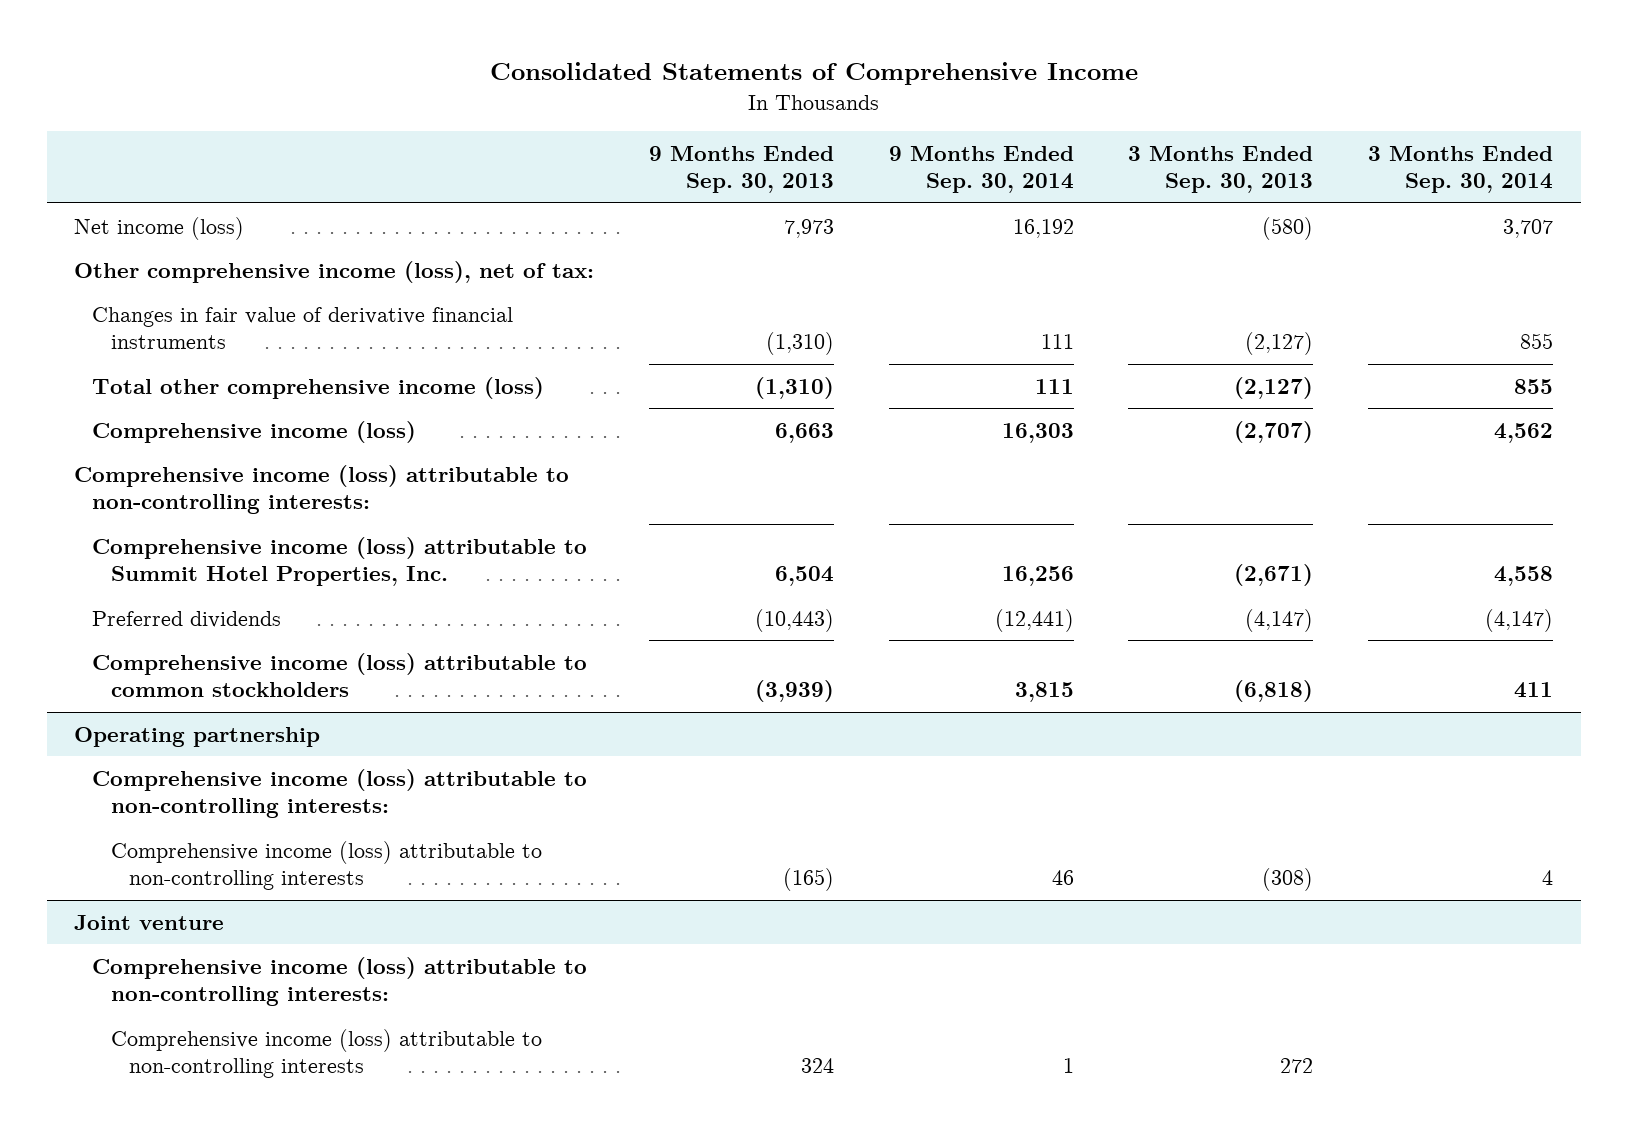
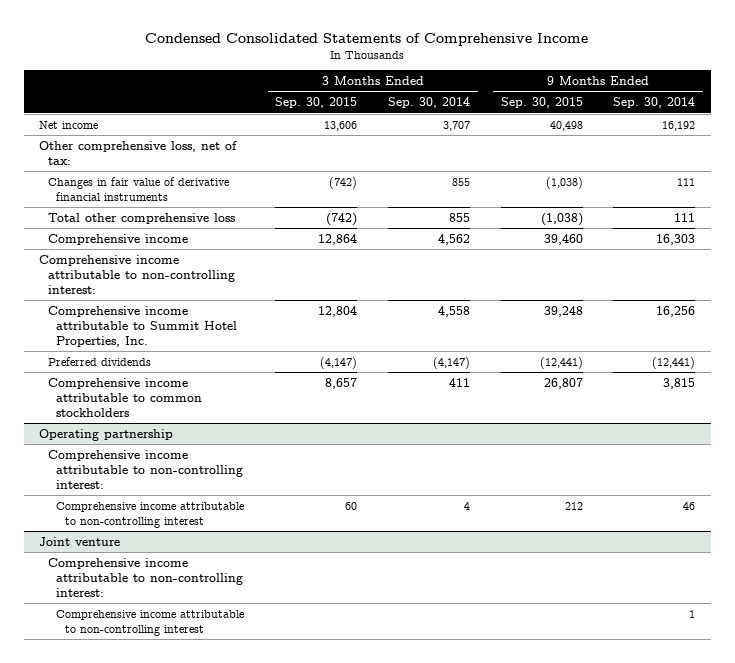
- Consolidated Statements of Comprehensive Income
+ Condensed Consolidated Statements of Comprehensive Income
- | 9 Months Ended Sep. 30, 2013 | 9 Months Ended Sep. 30, 2014 | 3 Months Ended Sep. 30, 2013 | 3 Months Ended Sep. 30, 2014
+ | 3 Months Ended Sep. 30, 2015 | 3 Months Ended Sep. 30, 2014 | 9 Months Ended Sep. 30, 2015 | 9 Months Ended Sep. 30, 2014
- Net income (loss) | 7,973 | 16,192 | (580) | 3,707
- Other comprehensive income (loss), net of tax:
+ Net income | 13,606 | 3,707 | 40,498 | 16,192
+ Other comprehensive loss, net of tax:
- Total other comprehensive income (loss) | (1,310) | 111 | (2,127) | 855
- Comprehensive income (loss) | 6,663 | 16,303 | (2,707) | 4,562
- Comprehensive income (loss) attributable to non-controlling interests:
- Comprehensive income (loss) attributable to Summit Hotel Properties, Inc. | 6,504 | 16,256 | (2,671) | 4,558
+ Total other comprehensive loss | (742) | 855 | (1,038) | 111
+ Comprehensive income | 12,864 | 4,562 | 39,460 | 16,303
+ Comprehensive income attributable to non-controlling interest:
+ Comprehensive income attributable to Summit Hotel Properties, Inc. | 12,804 | 4,558 | 39,248 | 16,256
- Comprehensive income (loss) attributable to common stockholders | (3,939) | 3,815 | (6,818) | 411
+ Comprehensive income attributable to common stockholders | 8,657 | 411 | 26,807 | 3,815
@ Operating partnership
- Comprehensive income (loss) attributable to non-controlling interests:
- Comprehensive income (loss) attributable to non-controlling interests | (165) | 46 | (308) | 4
+ Comprehensive income attributable to non-controlling interest:
+ Comprehensive income attributable to non-controlling interest | 60 | 4 | 212 | 46
@ Joint venture
- Comprehensive income (loss) attributable to non-controlling interests:
- Comprehensive income (loss) attributable to non-controlling interests | 324 | 1 | 272 |
+ Comprehensive income attributable to non-controlling interest:
+ Comprehensive income attributable to non-controlling interest | | | | 1

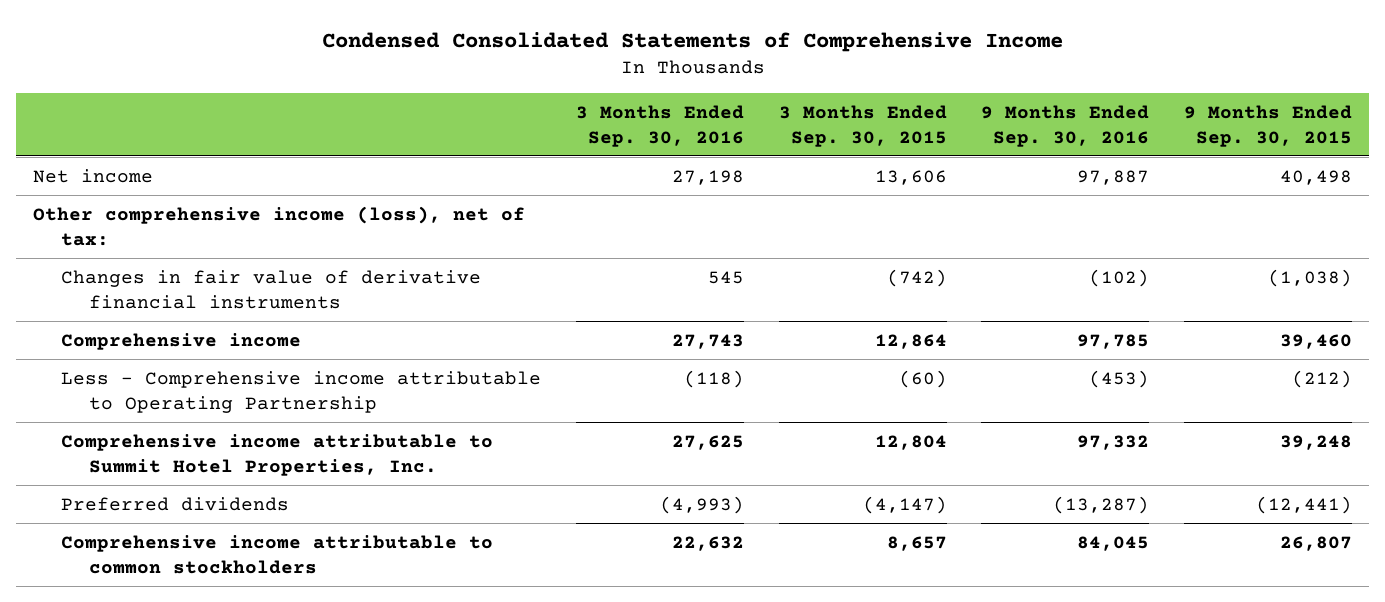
- | 3 Months Ended Sep. 30, 2015 | 3 Months Ended Sep. 30, 2014 | 9 Months Ended Sep. 30, 2015 | 9 Months Ended Sep. 30, 2014
+ | 3 Months Ended Sep. 30, 2016 | 3 Months Ended Sep. 30, 2015 | 9 Months Ended Sep. 30, 2016 | 9 Months Ended Sep. 30, 2015
- Other comprehensive loss, net of tax:
+ Other comprehensive income (loss), net of tax:
- Total other comprehensive loss | (742) | 855 | (1,038) | 111
- Comprehensive income attributable to non-controlling interest:
+ Less - Comprehensive income attributable to Operating Partnership | (118) | (60) | (453) | (212)
- Operating partnership
- Comprehensive income attributable to non-controlling interest:
- Comprehensive income attributable to non-controlling interest | 60 | 4 | 212 | 46
- Joint venture
- Comprehensive income attributable to non-controlling interest:
- Comprehensive income attributable to non-controlling interest | | | | 1

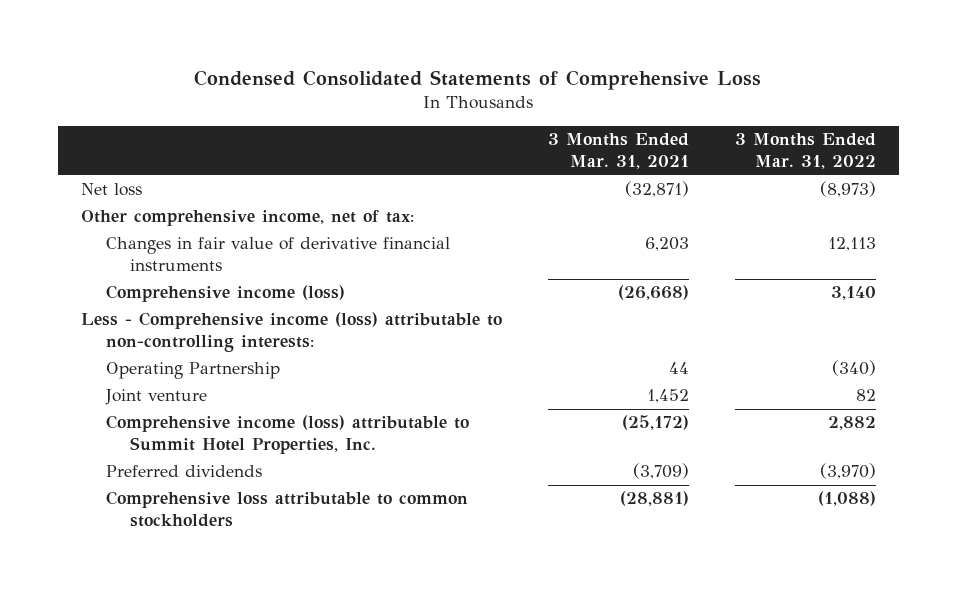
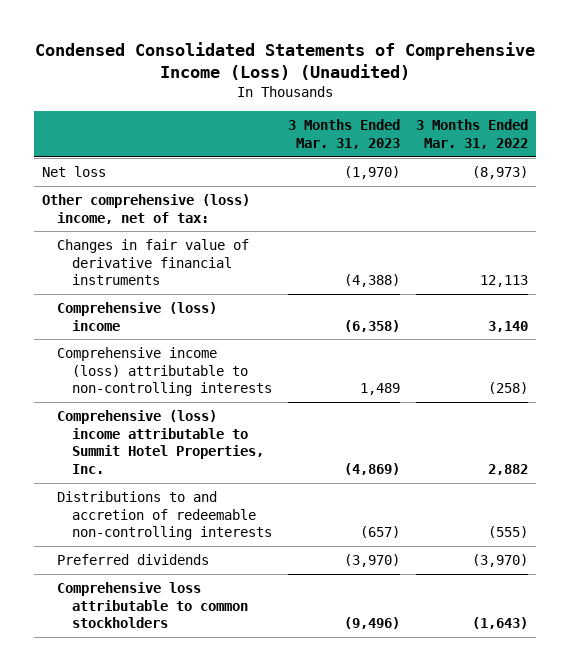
- Condensed Consolidated Statements of Comprehensive Loss
+ Condensed Consolidated Statements of Comprehensive Income (Loss) (Unaudited)
- | 3 Months Ended Mar. 31, 2021 | 3 Months Ended Mar. 31, 2022
+ | 3 Months Ended Mar. 31, 2023 | 3 Months Ended Mar. 31, 2022
- Other comprehensive income, net of tax:
+ Other comprehensive (loss) income, net of tax:
- Comprehensive income (loss) | (26,668) | 3,140
- Less - Comprehensive income (loss) attributable to non-controlling interests:
- Operating Partnership | 44 | (340)
- Joint venture | 1,452 | 82
- Comprehensive income (loss) attributable to Summit Hotel Properties, Inc. | (25,172) | 2,882
+ Comprehensive (loss) income | (6,358) | 3,140
+ Comprehensive income (loss) attributable to non-controlling interests | 1,489 | (258)
+ Comprehensive (loss) income attributable to Summit Hotel Properties, Inc. | (4,869) | 2,882
+ Distributions to and accretion of redeemable non-controlling interests | (657) | (555)
- Comprehensive loss attributable to common stockholders | (28,881) | (1,088)
+ Comprehensive loss attributable to common stockholders | (9,496) | (1,643)

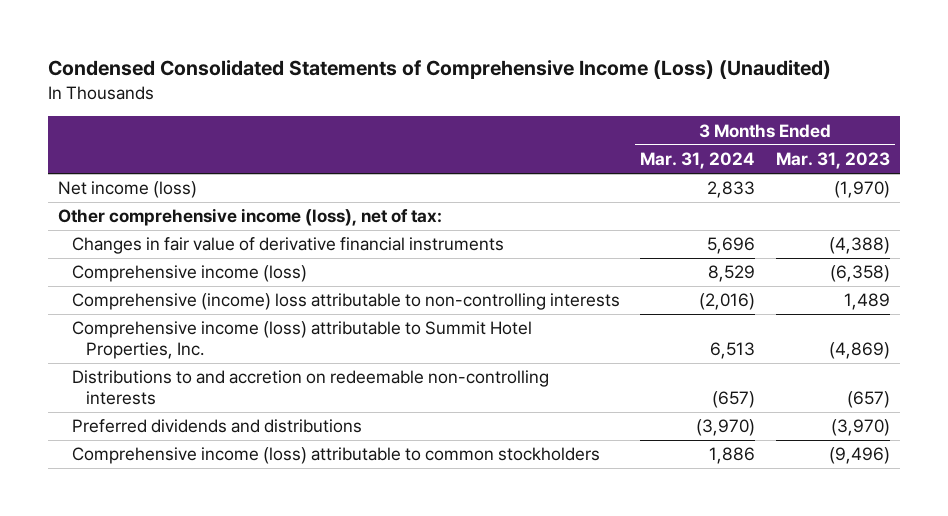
- | 3 Months Ended Mar. 31, 2023 | 3 Months Ended Mar. 31, 2022
+ | 3 Months Ended Mar. 31, 2024 | 3 Months Ended Mar. 31, 2023
- Net loss | (1,970) | (8,973)
- Other comprehensive (loss) income, net of tax:
+ Net income (loss) | 2,833 | (1,970)
+ Other comprehensive income (loss), net of tax:
- Comprehensive (loss) income | (6,358) | 3,140
- Comprehensive income (loss) attributable to non-controlling interests | 1,489 | (258)
- Comprehensive (loss) income attributable to Summit Hotel Properties, Inc. | (4,869) | 2,882
- Distributions to and accretion of redeemable non-controlling interests | (657) | (555)
- Preferred dividends | (3,970) | (3,970)
- Comprehensive loss attributable to common stockholders | (9,496) | (1,643)
+ Comprehensive income (loss) | 8,529 | (6,358)
+ Comprehensive (income) loss attributable to non-controlling interests | (2,016) | 1,489
+ Comprehensive income (loss) attributable to Summit Hotel Properties, Inc. | 6,513 | (4,869)
+ Distributions to and accretion on redeemable non-controlling interests | (657) | (657)
+ Preferred dividends and distributions | (3,970) | (3,970)
+ Comprehensive income (loss) attributable to common stockholders | 1,886 | (9,496)

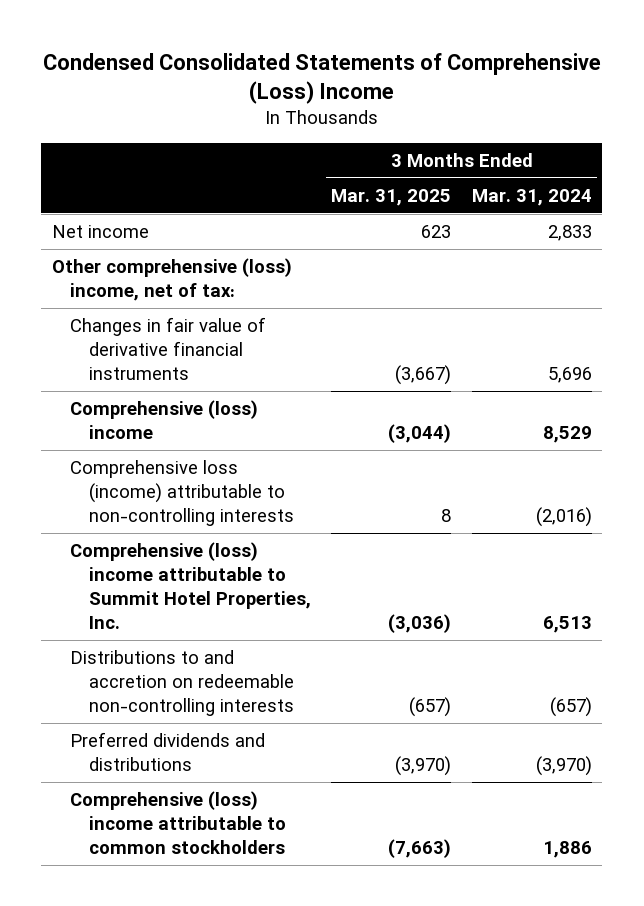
- Condensed Consolidated Statements of Comprehensive Income (Loss) (Unaudited)
+ Condensed Consolidated Statements of Comprehensive (Loss) Income
- | 3 Months Ended Mar. 31, 2024 | 3 Months Ended Mar. 31, 2023
+ | 3 Months Ended Mar. 31, 2025 | 3 Months Ended Mar. 31, 2024
- Net income (loss) | 2,833 | (1,970)
- Other comprehensive income (loss), net of tax:
+ Net income | 623 | 2,833
+ Other comprehensive (loss) income, net of tax:
- Comprehensive income (loss) | 8,529 | (6,358)
- Comprehensive (income) loss attributable to non-controlling interests | (2,016) | 1,489
- Comprehensive income (loss) attributable to Summit Hotel Properties, Inc. | 6,513 | (4,869)
+ Comprehensive (loss) income | (3,044) | 8,529
+ Comprehensive loss (income) attributable to non-controlling interests | 8 | (2,016)
+ Comprehensive (loss) income attributable to Summit Hotel Properties, Inc. | (3,036) | 6,513
- Comprehensive income (loss) attributable to common stockholders | 1,886 | (9,496)
+ Comprehensive (loss) income attributable to common stockholders | (7,663) | 1,886

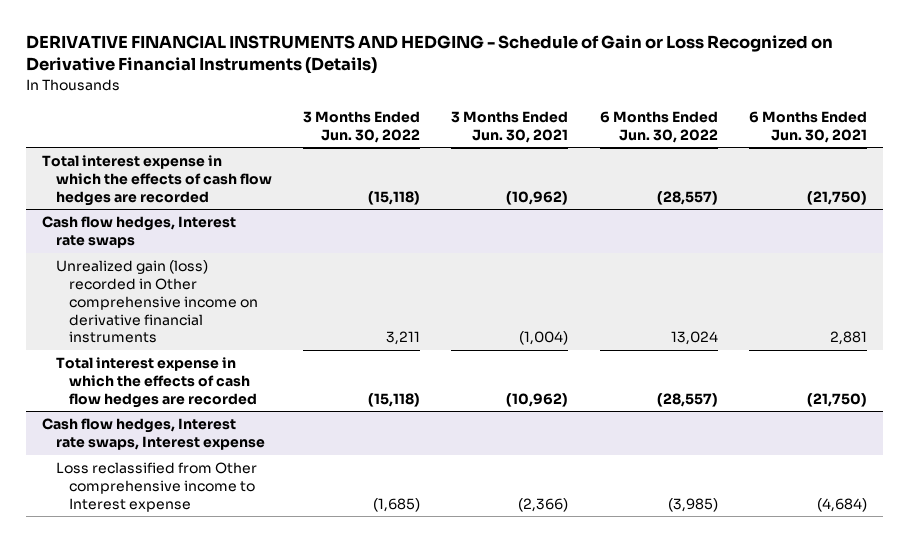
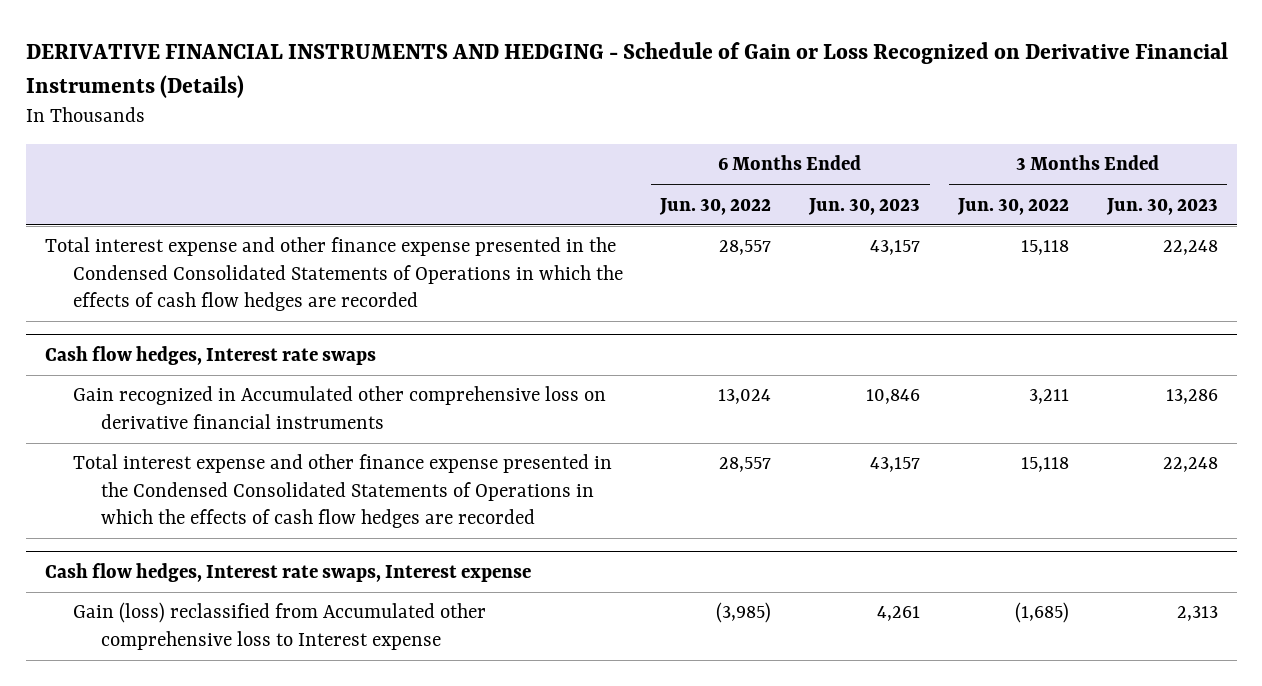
- | 3 Months Ended Jun. 30, 2022 | 3 Months Ended Jun. 30, 2021 | 6 Months Ended Jun. 30, 2022 | 6 Months Ended Jun. 30, 2021
+ | 6 Months Ended Jun. 30, 2022 | 6 Months Ended Jun. 30, 2023 | 3 Months Ended Jun. 30, 2022 | 3 Months Ended Jun. 30, 2023
- Total interest expense in which the effects of cash flow hedges are recorded | (15,118) | (10,962) | (28,557) | (21,750)
+ Total interest expense and other finance expense presented in the Condensed Consolidated Statements of Operations in which the effects of cash flow hedges are recorded | 28,557 | 43,157 | 15,118 | 22,248
@ Cash flow hedges, Interest rate swaps
- Unrealized gain (loss) recorded in Other comprehensive income on derivative financial instruments | 3,211 | (1,004) | 13,024 | 2,881
- Total interest expense in which the effects of cash flow hedges are recorded | (15,118) | (10,962) | (28,557) | (21,750)
+ Gain recognized in Accumulated other comprehensive loss on derivative financial instruments | 13,024 | 10,846 | 3,211 | 13,286
+ Total interest expense and other finance expense presented in the Condensed Consolidated Statements of Operations in which the effects of cash flow hedges are recorded | 28,557 | 43,157 | 15,118 | 22,248
@ Cash flow hedges, Interest rate swaps, Interest expense
- Loss reclassified from Other comprehensive income to Interest expense | (1,685) | (2,366) | (3,985) | (4,684)
+ Gain (loss) reclassified from Accumulated other comprehensive loss to Interest expense | (3,985) | 4,261 | (1,685) | 2,313

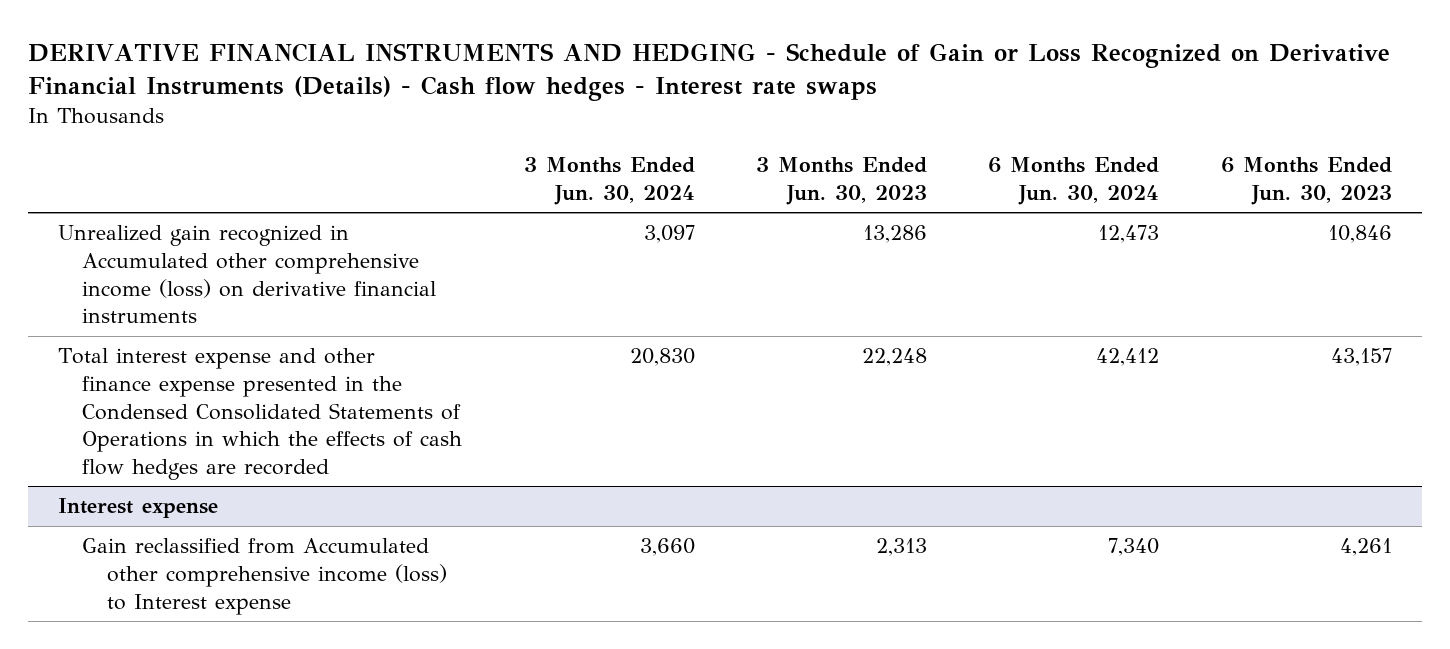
- DERIVATIVE FINANCIAL INSTRUMENTS AND HEDGING - Schedule of Gain or Loss Recognized on Derivative Financial Instruments (Details)
+ DERIVATIVE FINANCIAL INSTRUMENTS AND HEDGING - Schedule of Gain or Loss Recognized on Derivative Financial Instruments (Details) - Cash flow hedges - Interest rate swaps
- | 6 Months Ended Jun. 30, 2022 | 6 Months Ended Jun. 30, 2023 | 3 Months Ended Jun. 30, 2022 | 3 Months Ended Jun. 30, 2023
+ | 3 Months Ended Jun. 30, 2024 | 3 Months Ended Jun. 30, 2023 | 6 Months Ended Jun. 30, 2024 | 6 Months Ended Jun. 30, 2023
- Total interest expense and other finance expense presented in the Condensed Consolidated Statements of Operations in which the effects of cash flow hedges are recorded | 28,557 | 43,157 | 15,118 | 22,248
- Cash flow hedges, Interest rate swaps
- Gain recognized in Accumulated other comprehensive loss on derivative financial instruments | 13,024 | 10,846 | 3,211 | 13,286
+ Unrealized gain recognized in Accumulated other comprehensive income (loss) on derivative financial instruments | 3,097 | 13,286 | 12,473 | 10,846
- Cash flow hedges, Interest rate swaps, Interest expense
- Gain (loss) reclassified from Accumulated other comprehensive loss to Interest expense | (3,985) | 4,261 | (1,685) | 2,313
+ Interest expense
+ Gain reclassified from Accumulated other comprehensive income (loss) to Interest expense | 3,660 | 2,313 | 7,340 | 4,261

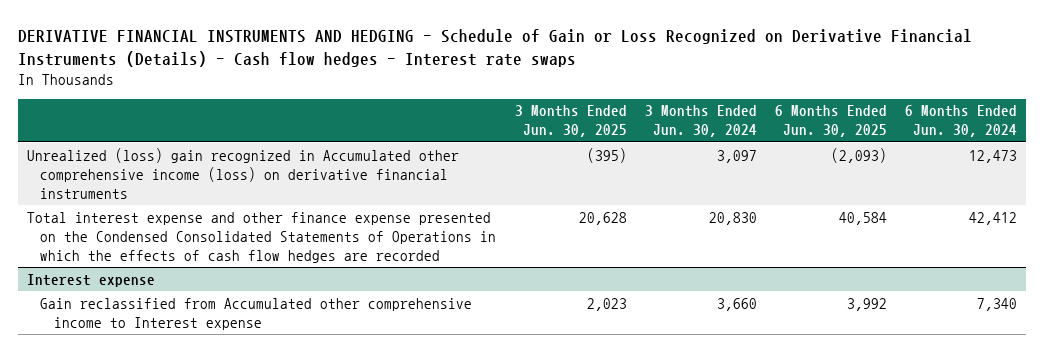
- | 3 Months Ended Jun. 30, 2024 | 3 Months Ended Jun. 30, 2023 | 6 Months Ended Jun. 30, 2024 | 6 Months Ended Jun. 30, 2023
+ | 3 Months Ended Jun. 30, 2025 | 3 Months Ended Jun. 30, 2024 | 6 Months Ended Jun. 30, 2025 | 6 Months Ended Jun. 30, 2024
- Unrealized gain recognized in Accumulated other comprehensive income (loss) on derivative financial instruments | 3,097 | 13,286 | 12,473 | 10,846
- Total interest expense and other finance expense presented in the Condensed Consolidated Statements of Operations in which the effects of cash flow hedges are recorded | 20,830 | 22,248 | 42,412 | 43,157
+ Unrealized (loss) gain recognized in Accumulated other comprehensive income (loss) on derivative financial instruments | (395) | 3,097 | (2,093) | 12,473
+ Total interest expense and other finance expense presented on the Condensed Consolidated Statements of Operations in which the effects of cash flow hedges are recorded | 20,628 | 20,830 | 40,584 | 42,412
@ Interest expense
- Gain reclassified from Accumulated other comprehensive income (loss) to Interest expense | 3,660 | 2,313 | 7,340 | 4,261
+ Gain reclassified from Accumulated other comprehensive income to Interest expense | 2,023 | 3,660 | 3,992 | 7,340

